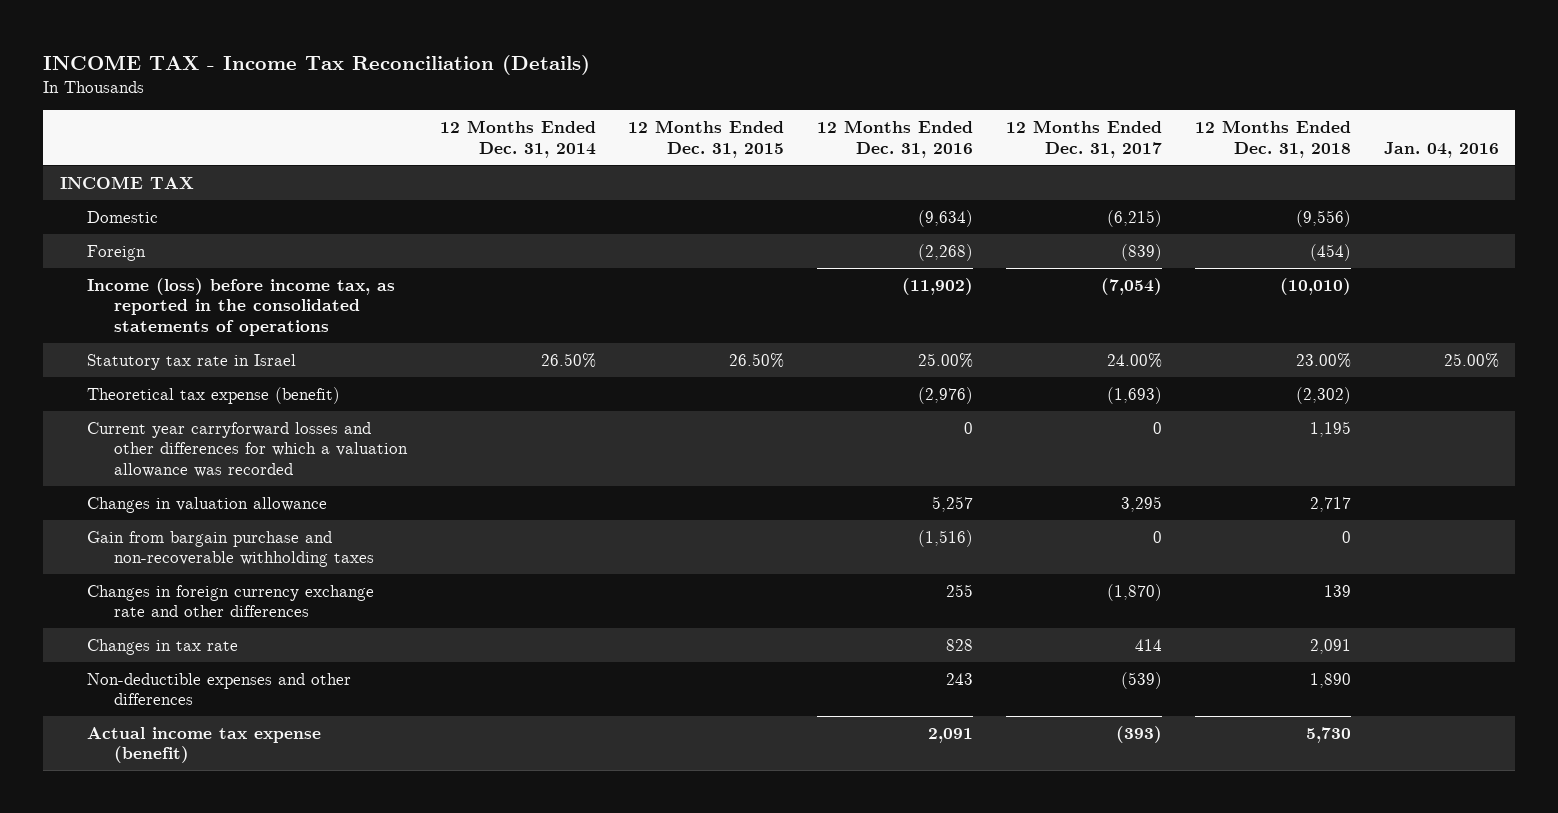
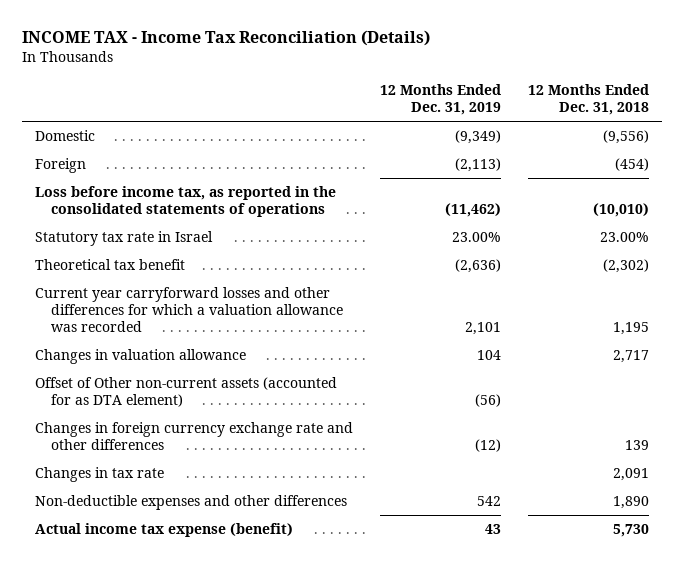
- | 12 Months Ended Dec. 31, 2014 | 12 Months Ended Dec. 31, 2015 | 12 Months Ended Dec. 31, 2016 | 12 Months Ended Dec. 31, 2017 | 12 Months Ended Dec. 31, 2018 | Jan. 04, 2016
+ | 12 Months Ended Dec. 31, 2019 | 12 Months Ended Dec. 31, 2018
- INCOME TAX
- Income (loss) before income tax, as reported in the consolidated statements of operations | | | (11,902) | (7,054) | (10,010) |
+ Loss before income tax, as reported in the consolidated statements of operations | (11,462) | (10,010)
- Theoretical tax expense (benefit) | | | (2,976) | (1,693) | (2,302) |
+ Theoretical tax benefit | (2,636) | (2,302)
- Gain from bargain purchase and non-recoverable withholding taxes | | | (1,516) | 0 | 0 |
+ Offset of Other non-current assets (accounted for as DTA element) | (56) |

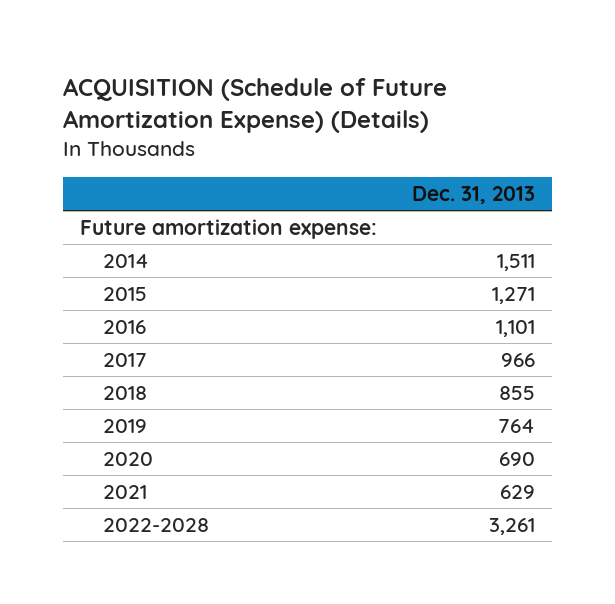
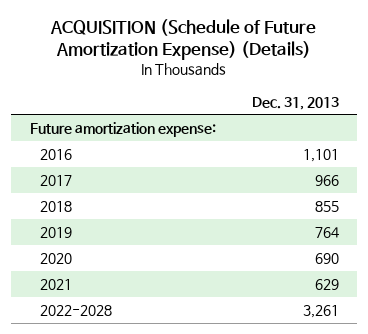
- 2014 | 1,511
- 2015 | 1,271

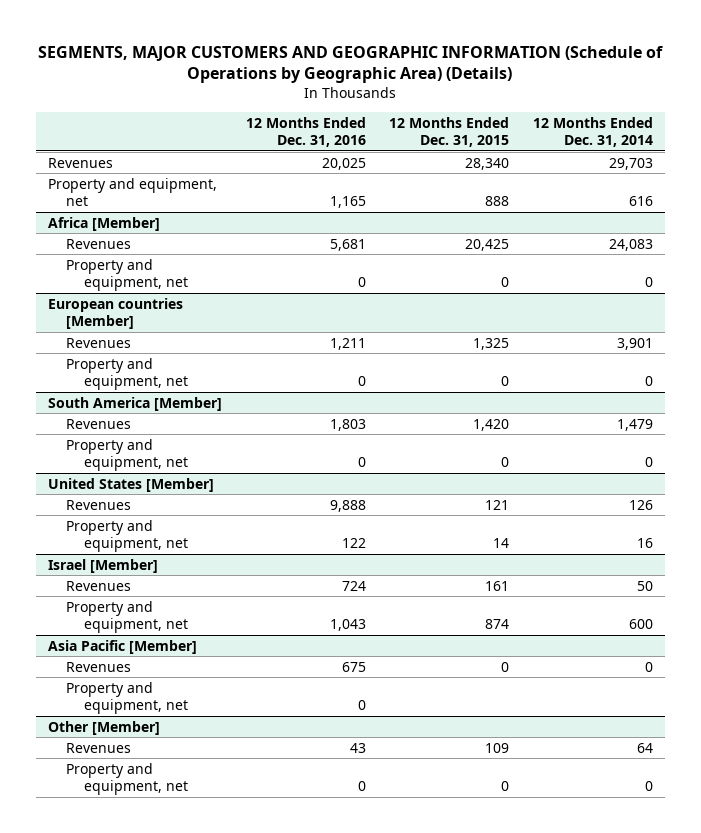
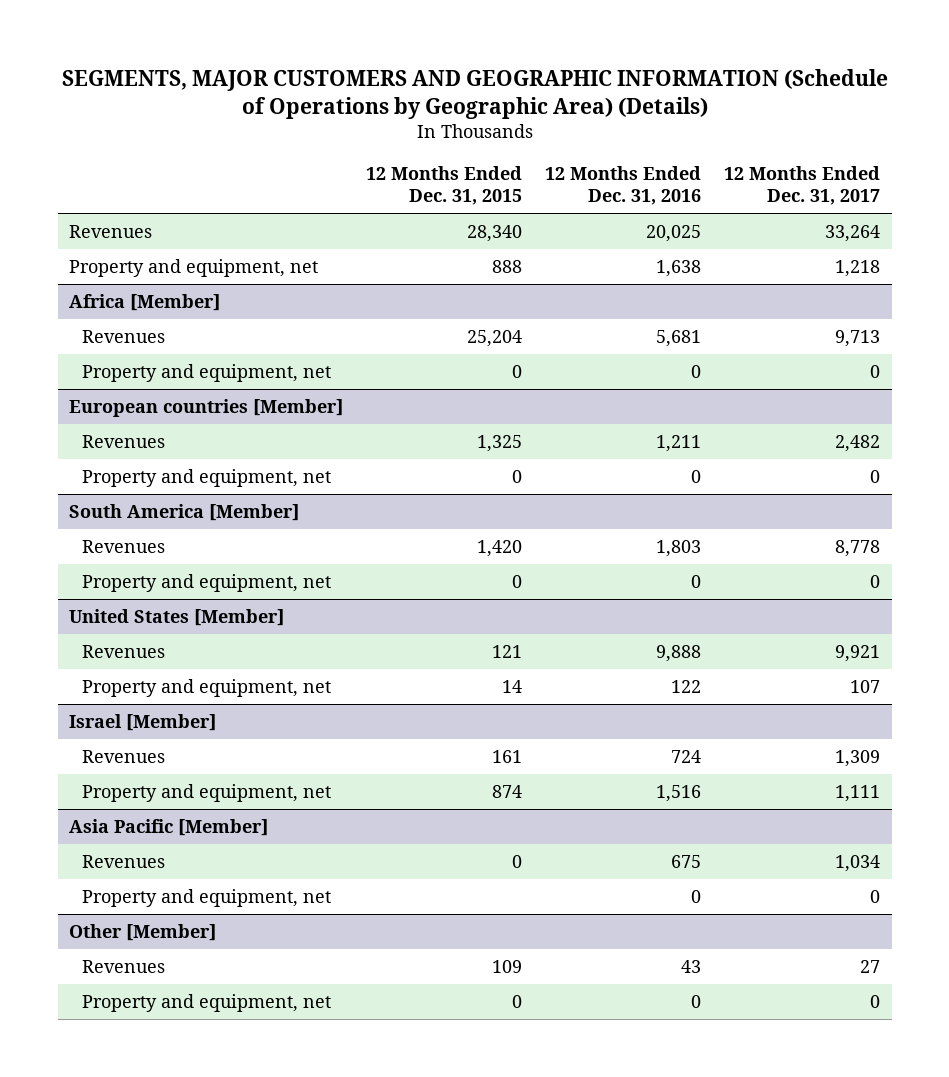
- | 12 Months Ended Dec. 31, 2016 | 12 Months Ended Dec. 31, 2015 | 12 Months Ended Dec. 31, 2014
+ | 12 Months Ended Dec. 31, 2015 | 12 Months Ended Dec. 31, 2016 | 12 Months Ended Dec. 31, 2017
- Property and equipment, net | 1,165 | 888 | 616
+ Property and equipment, net | 888 | 1,638 | 1,218
@ Africa [Member]
- Revenues | 5,681 | 20,425 | 24,083
+ Revenues | 25,204 | 5,681 | 9,713
@ Israel [Member]
- Property and equipment, net | 1,043 | 874 | 600
+ Property and equipment, net | 874 | 1,516 | 1,111

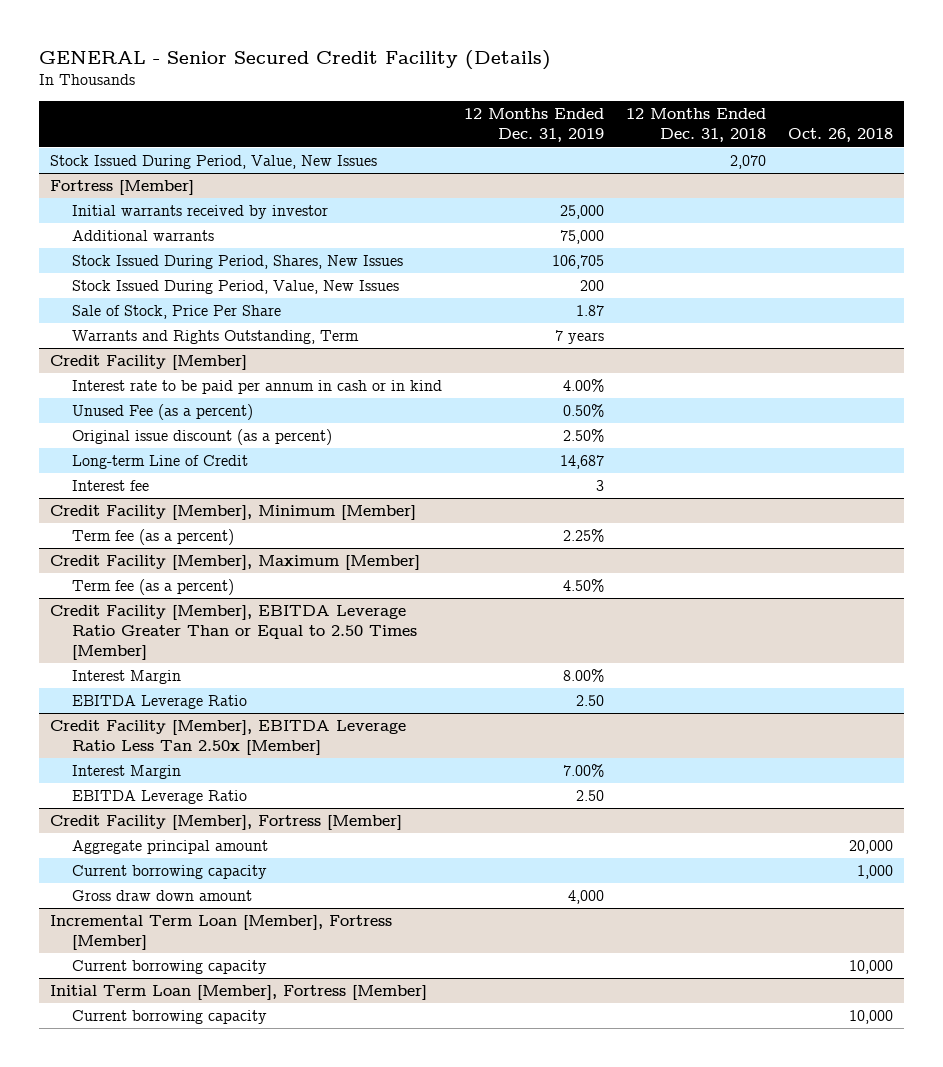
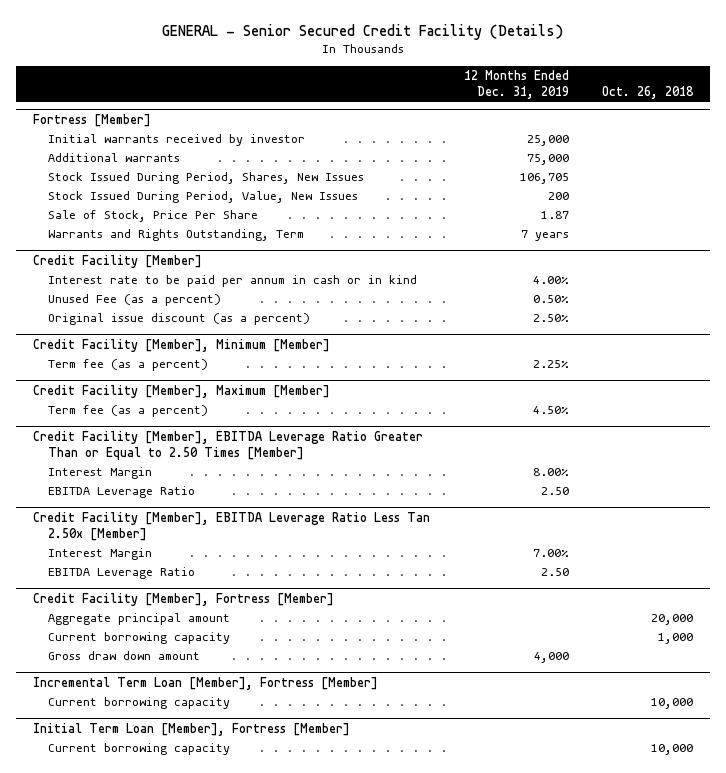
- | 12 Months Ended Dec. 31, 2019 | 12 Months Ended Dec. 31, 2018 | Oct. 26, 2018
+ | 12 Months Ended Dec. 31, 2019 | Oct. 26, 2018
- Stock Issued During Period, Value, New Issues | | 2,070 |
@ Credit Facility [Member]
- Long-term Line of Credit | 14,687 | |
- Interest fee | 3 | |

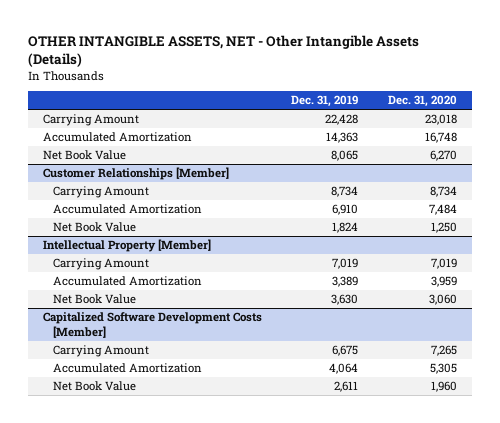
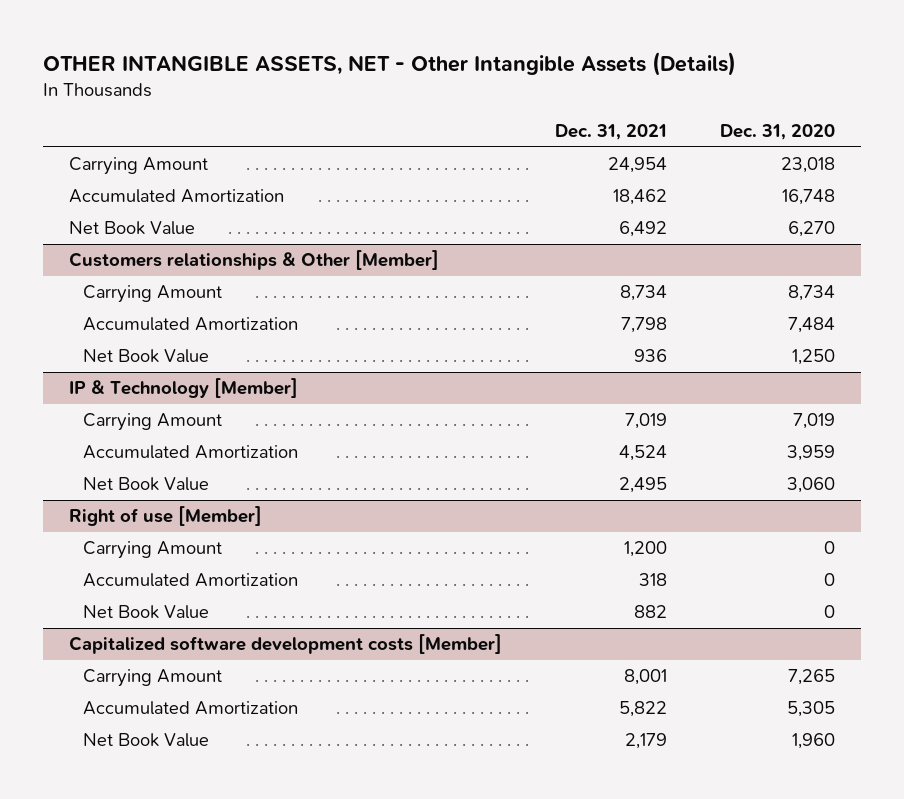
- | Dec. 31, 2019 | Dec. 31, 2020
+ | Dec. 31, 2021 | Dec. 31, 2020
- Customer Relationships [Member]
+ Customers relationships & Other [Member]
- Intellectual Property [Member]
+ IP & Technology [Member]
- Capitalized Software Development Costs [Member]
+ Right of use [Member]
+ Carrying Amount | 1,200 | 0
+ Accumulated Amortization | 318 | 0
+ Net Book Value | 882 | 0
+ Capitalized software development costs [Member]

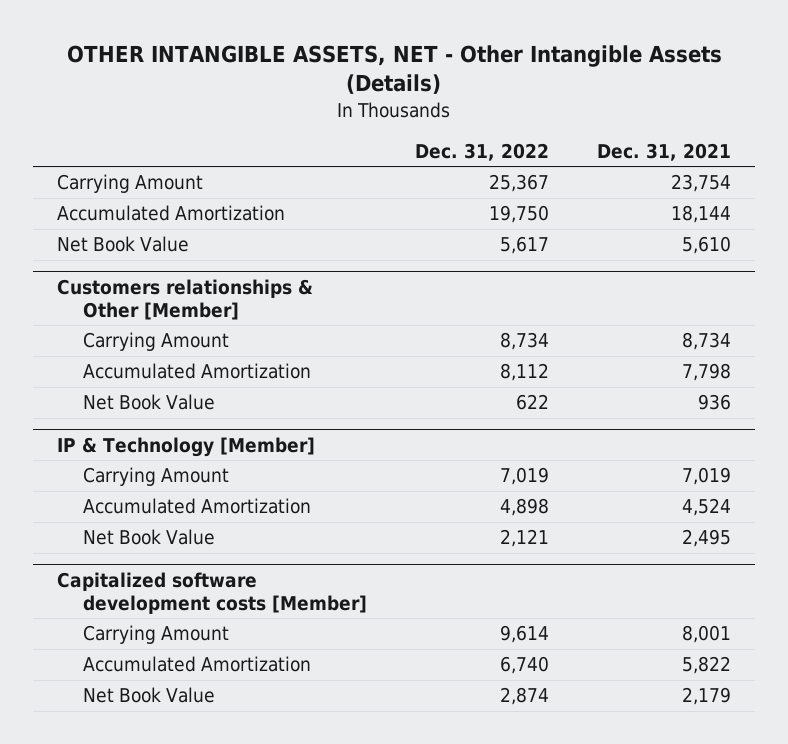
- | Dec. 31, 2021 | Dec. 31, 2020
+ | Dec. 31, 2022 | Dec. 31, 2021
- Carrying Amount | 24,954 | 23,018
- Accumulated Amortization | 18,462 | 16,748
- Net Book Value | 6,492 | 6,270
+ Carrying Amount | 25,367 | 23,754
+ Accumulated Amortization | 19,750 | 18,144
+ Net Book Value | 5,617 | 5,610
- Right of use [Member]
- Carrying Amount | 1,200 | 0
- Accumulated Amortization | 318 | 0
- Net Book Value | 882 | 0

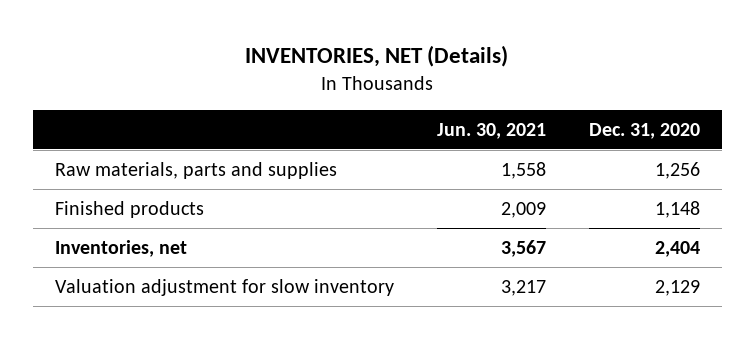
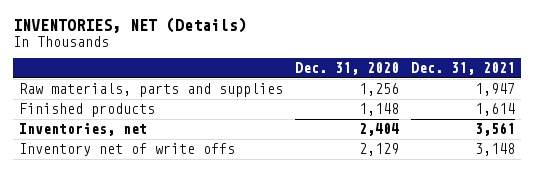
- | Jun. 30, 2021 | Dec. 31, 2020
+ | Dec. 31, 2020 | Dec. 31, 2021
- Valuation adjustment for slow inventory | 3,217 | 2,129
+ Inventory net of write offs | 2,129 | 3,148

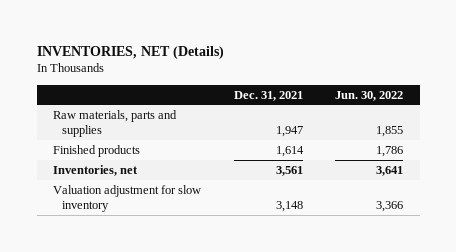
- | Dec. 31, 2020 | Dec. 31, 2021
+ | Dec. 31, 2021 | Jun. 30, 2022
- Inventory net of write offs | 2,129 | 3,148
+ Valuation adjustment for slow inventory | 3,148 | 3,366

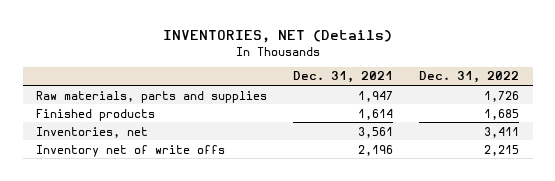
- | Dec. 31, 2021 | Jun. 30, 2022
+ | Dec. 31, 2021 | Dec. 31, 2022
- Valuation adjustment for slow inventory | 3,148 | 3,366
+ Inventory net of write offs | 2,196 | 2,215

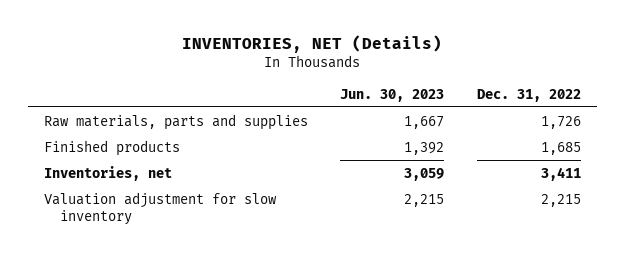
- | Dec. 31, 2021 | Dec. 31, 2022
+ | Jun. 30, 2023 | Dec. 31, 2022
- Inventory net of write offs | 2,196 | 2,215
+ Valuation adjustment for slow inventory | 2,215 | 2,215

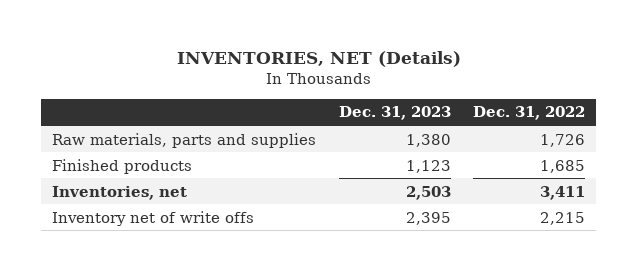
- | Jun. 30, 2023 | Dec. 31, 2022
+ | Dec. 31, 2023 | Dec. 31, 2022
- Valuation adjustment for slow inventory | 2,215 | 2,215
+ Inventory net of write offs | 2,395 | 2,215

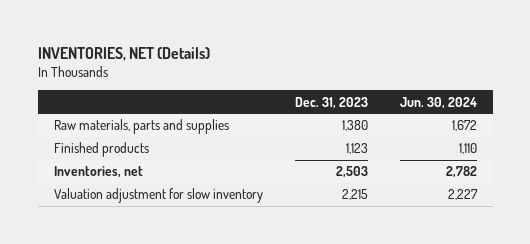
- | Dec. 31, 2023 | Dec. 31, 2022
+ | Dec. 31, 2023 | Jun. 30, 2024
- Inventory net of write offs | 2,395 | 2,215
+ Valuation adjustment for slow inventory | 2,215 | 2,227

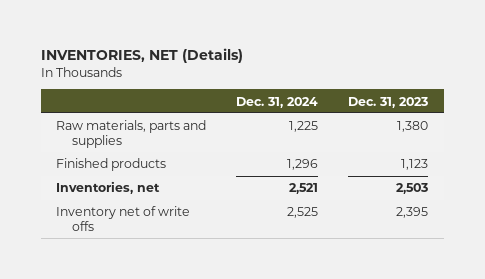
- | Dec. 31, 2023 | Jun. 30, 2024
+ | Dec. 31, 2024 | Dec. 31, 2023
- Valuation adjustment for slow inventory | 2,215 | 2,227
+ Inventory net of write offs | 2,525 | 2,395

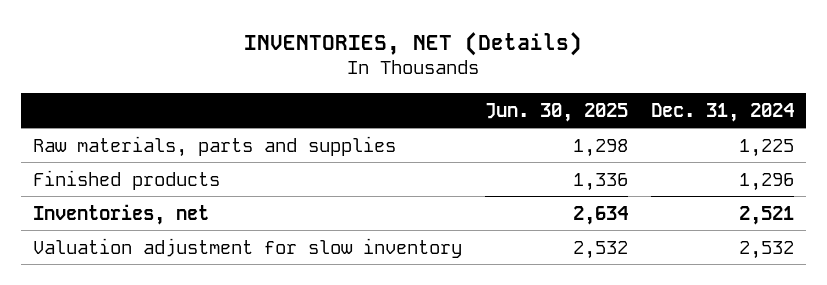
- | Dec. 31, 2024 | Dec. 31, 2023
+ | Jun. 30, 2025 | Dec. 31, 2024
- Inventory net of write offs | 2,525 | 2,395
+ Valuation adjustment for slow inventory | 2,532 | 2,532

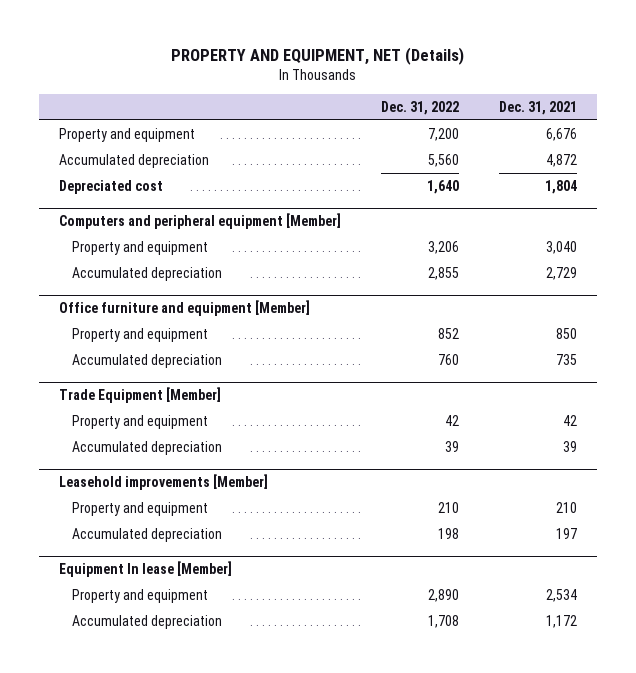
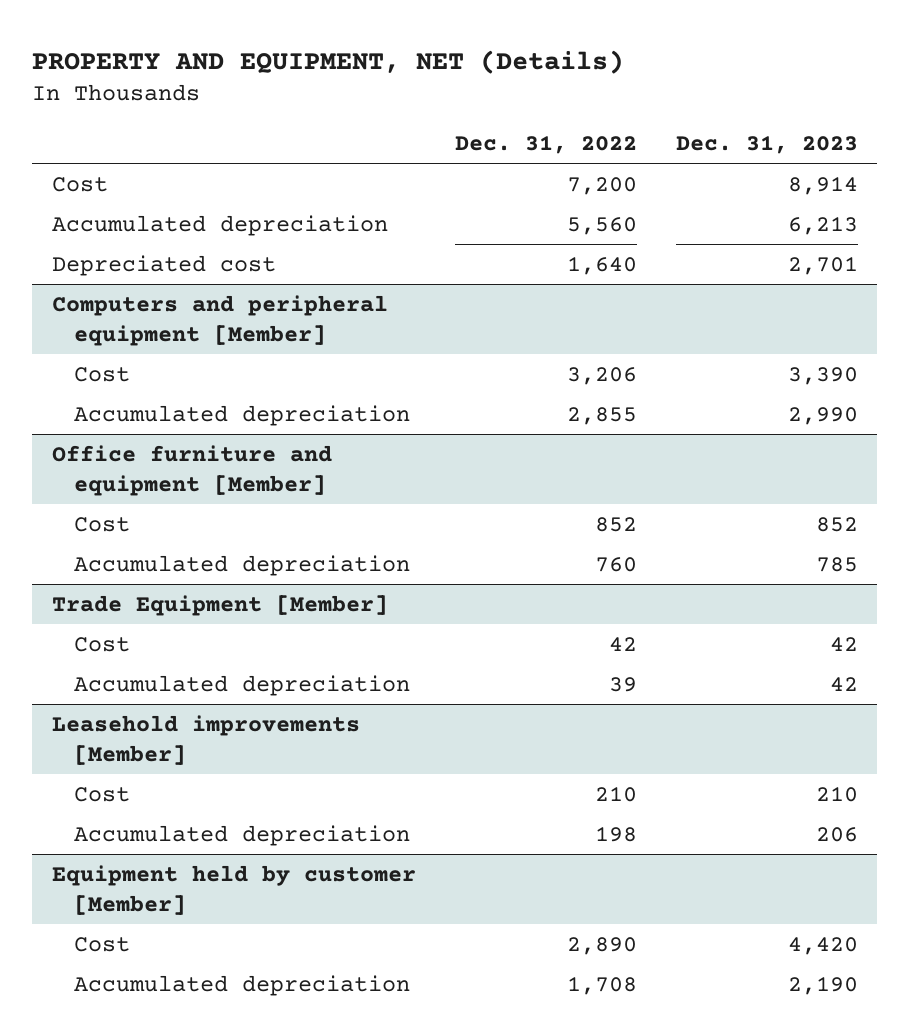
- | Dec. 31, 2022 | Dec. 31, 2021
+ | Dec. 31, 2022 | Dec. 31, 2023
- Property and equipment | 7,200 | 6,676
+ Cost | 7,200 | 8,914
@ Computers and peripheral equipment [Member]
- Property and equipment | 3,206 | 3,040
+ Cost | 3,206 | 3,390
@ Office furniture and equipment [Member]
- Property and equipment | 852 | 850
+ Cost | 852 | 852
@ Trade Equipment [Member]
- Property and equipment | 42 | 42
+ Cost | 42 | 42
@ Leasehold improvements [Member]
- Property and equipment | 210 | 210
+ Cost | 210 | 210
- Equipment In lease [Member]
- Property and equipment | 2,890 | 2,534
+ Equipment held by customer [Member]
+ Cost | 2,890 | 4,420

